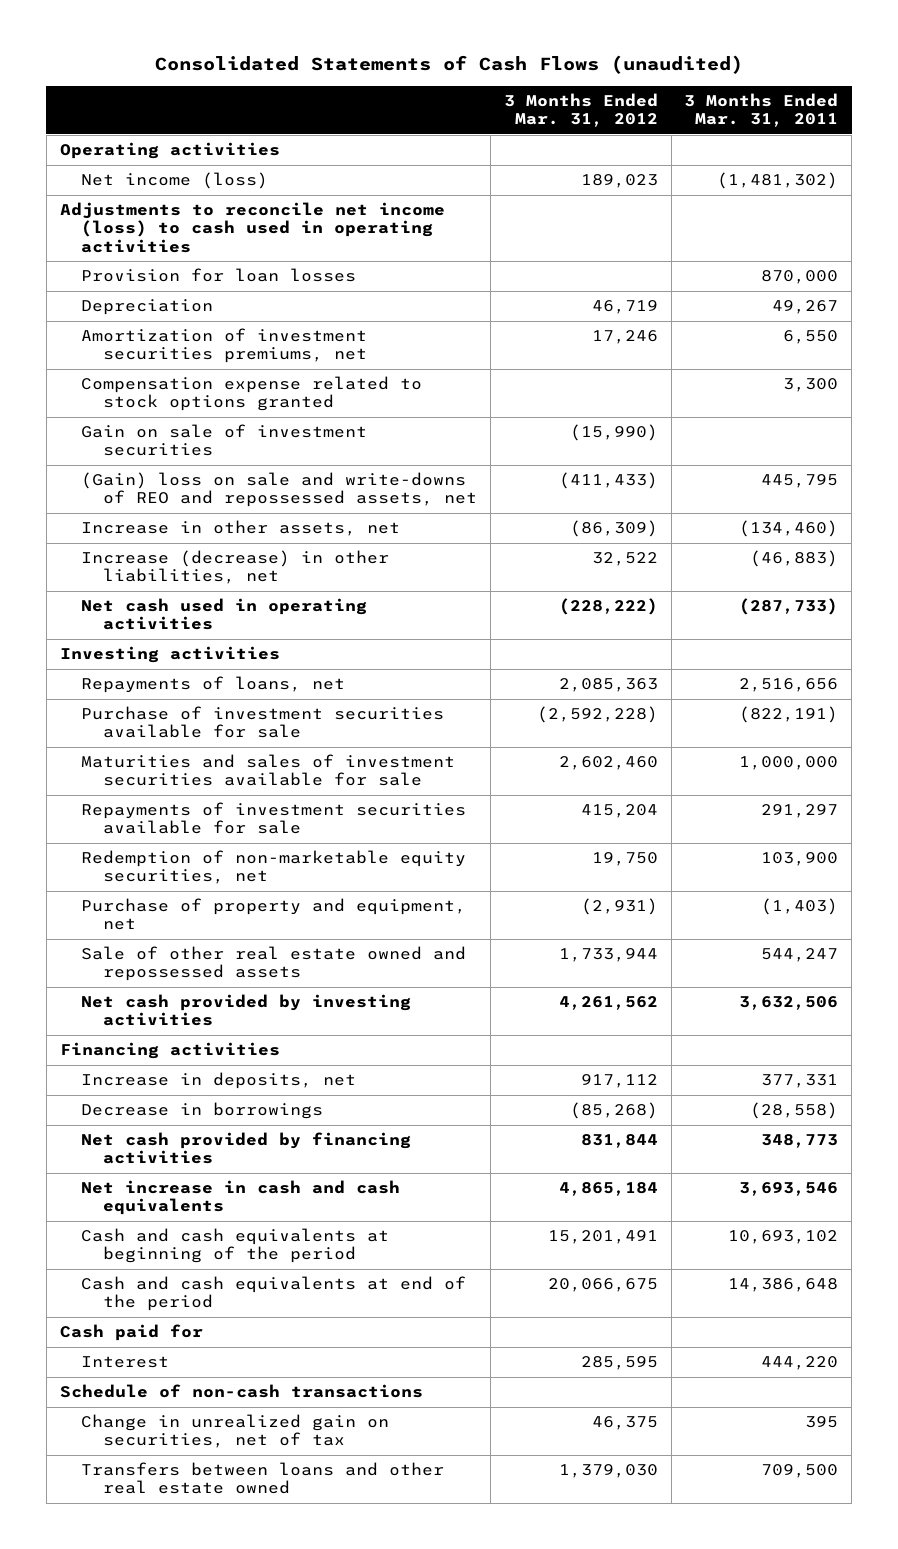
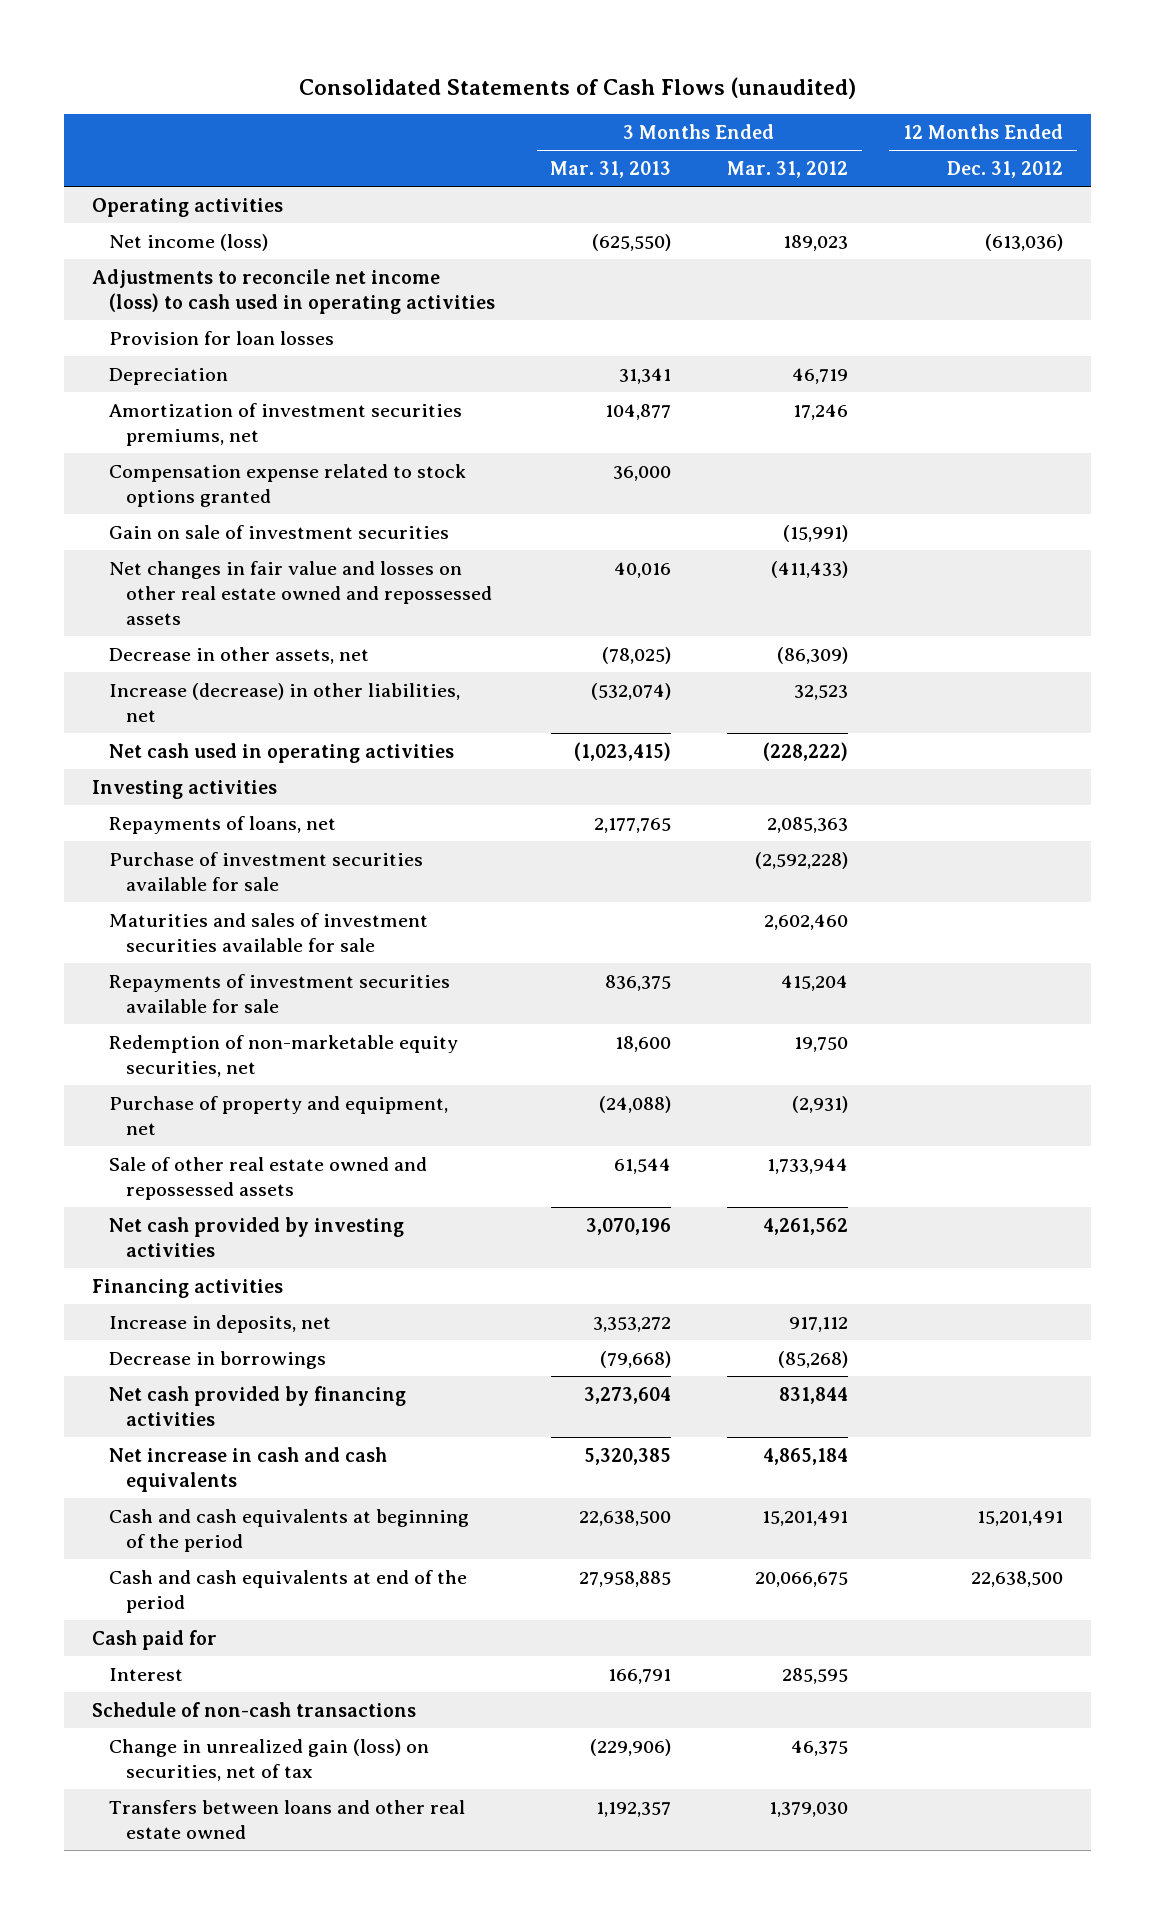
- | 3 Months Ended Mar. 31, 2012 | 3 Months Ended Mar. 31, 2011
+ | 3 Months Ended Mar. 31, 2013 | 3 Months Ended Mar. 31, 2012 | 12 Months Ended Dec. 31, 2012
- Gain on sale of investment securities | (15,990) |
- (Gain) loss on sale and write-downs of REO and repossessed assets, net | (411,433) | 445,795
- Increase in other assets, net | (86,309) | (134,460)
- Increase (decrease) in other liabilities, net | 32,522 | (46,883)
+ Gain on sale of investment securities | | (15,991) |
+ Net changes in fair value and losses on other real estate owned and repossessed assets | 40,016 | (411,433) |
+ Decrease in other assets, net | (78,025) | (86,309) |
+ Increase (decrease) in other liabilities, net | (532,074) | 32,523 |
- Change in unrealized gain on securities, net of tax | 46,375 | 395
+ Change in unrealized gain (loss) on securities, net of tax | (229,906) | 46,375 |

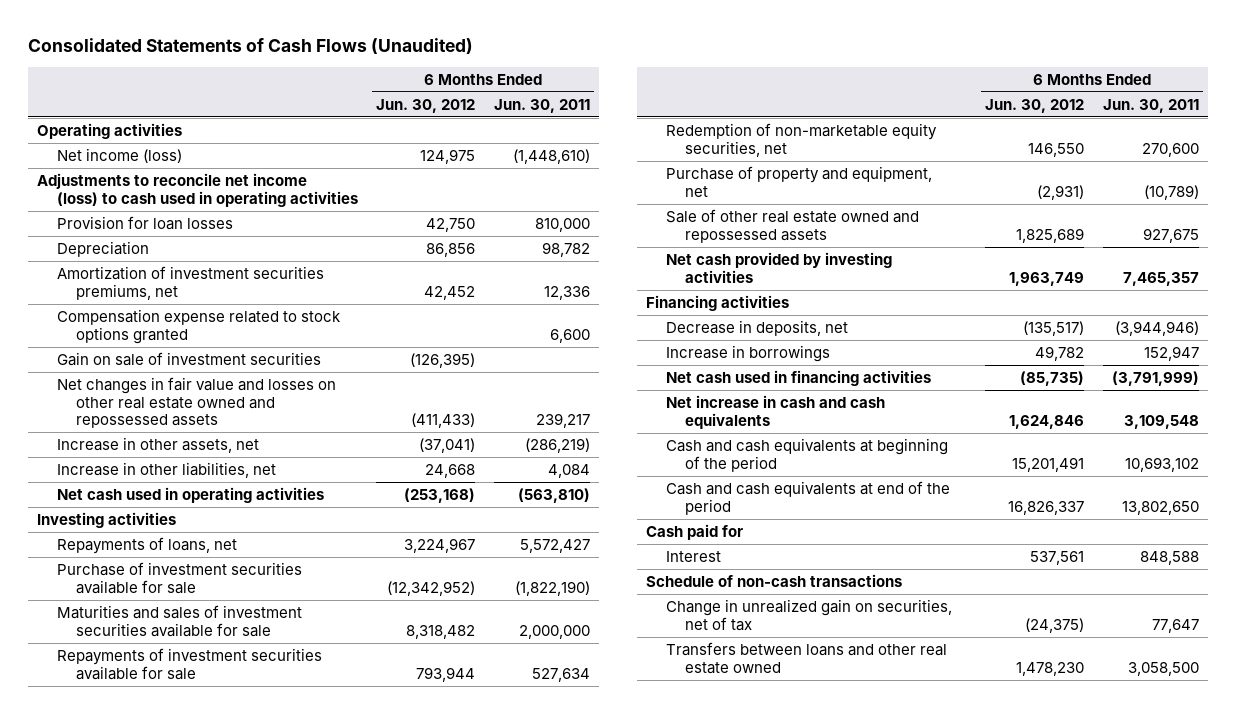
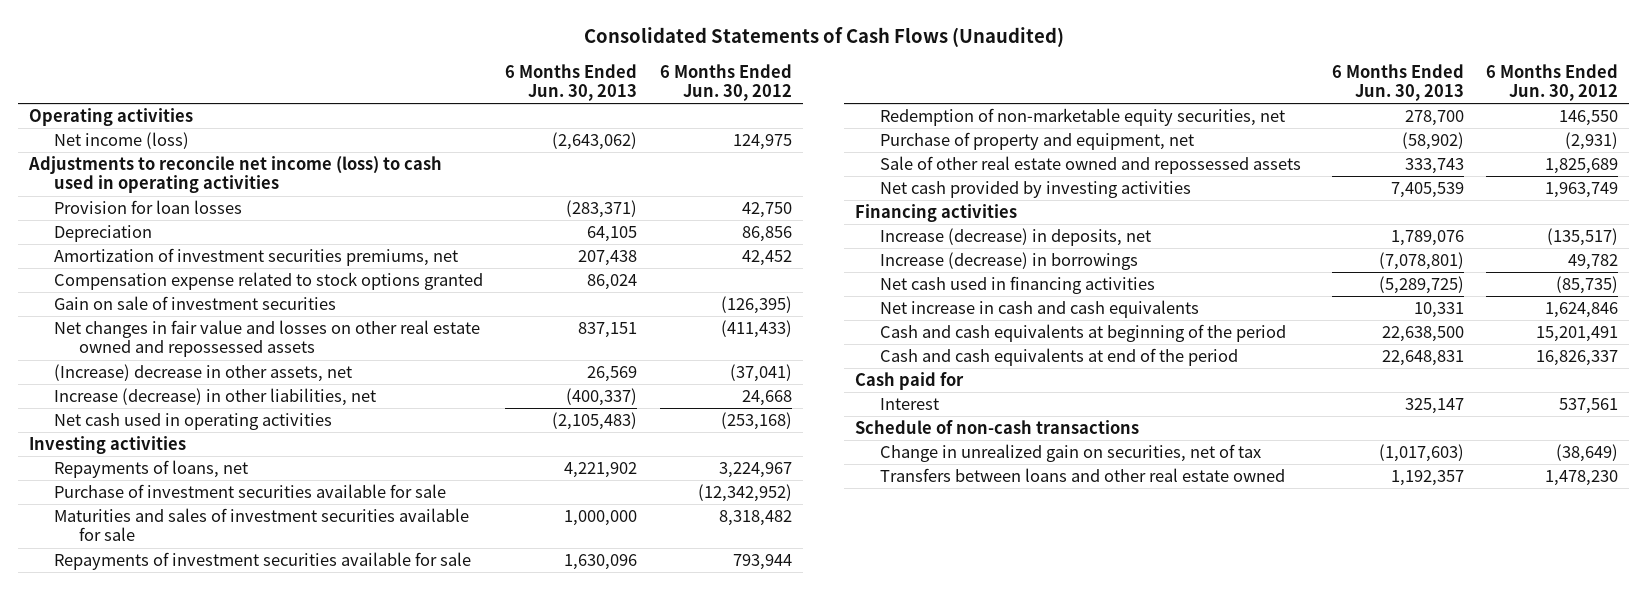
- | 6 Months Ended Jun. 30, 2012 | 6 Months Ended Jun. 30, 2011
+ | 6 Months Ended Jun. 30, 2013 | 6 Months Ended Jun. 30, 2012
- Increase in other assets, net | (37,041) | (286,219)
- Increase in other liabilities, net | 24,668 | 4,084
+ (Increase) decrease in other assets, net | 26,569 | (37,041)
+ Increase (decrease) in other liabilities, net | (400,337) | 24,668
- Decrease in deposits, net | (135,517) | (3,944,946)
- Increase in borrowings | 49,782 | 152,947
+ Increase (decrease) in deposits, net | 1,789,076 | (135,517)
+ Increase (decrease) in borrowings | (7,078,801) | 49,782
- Change in unrealized gain on securities, net of tax | (24,375) | 77,647
+ Change in unrealized gain on securities, net of tax | (1,017,603) | (38,649)

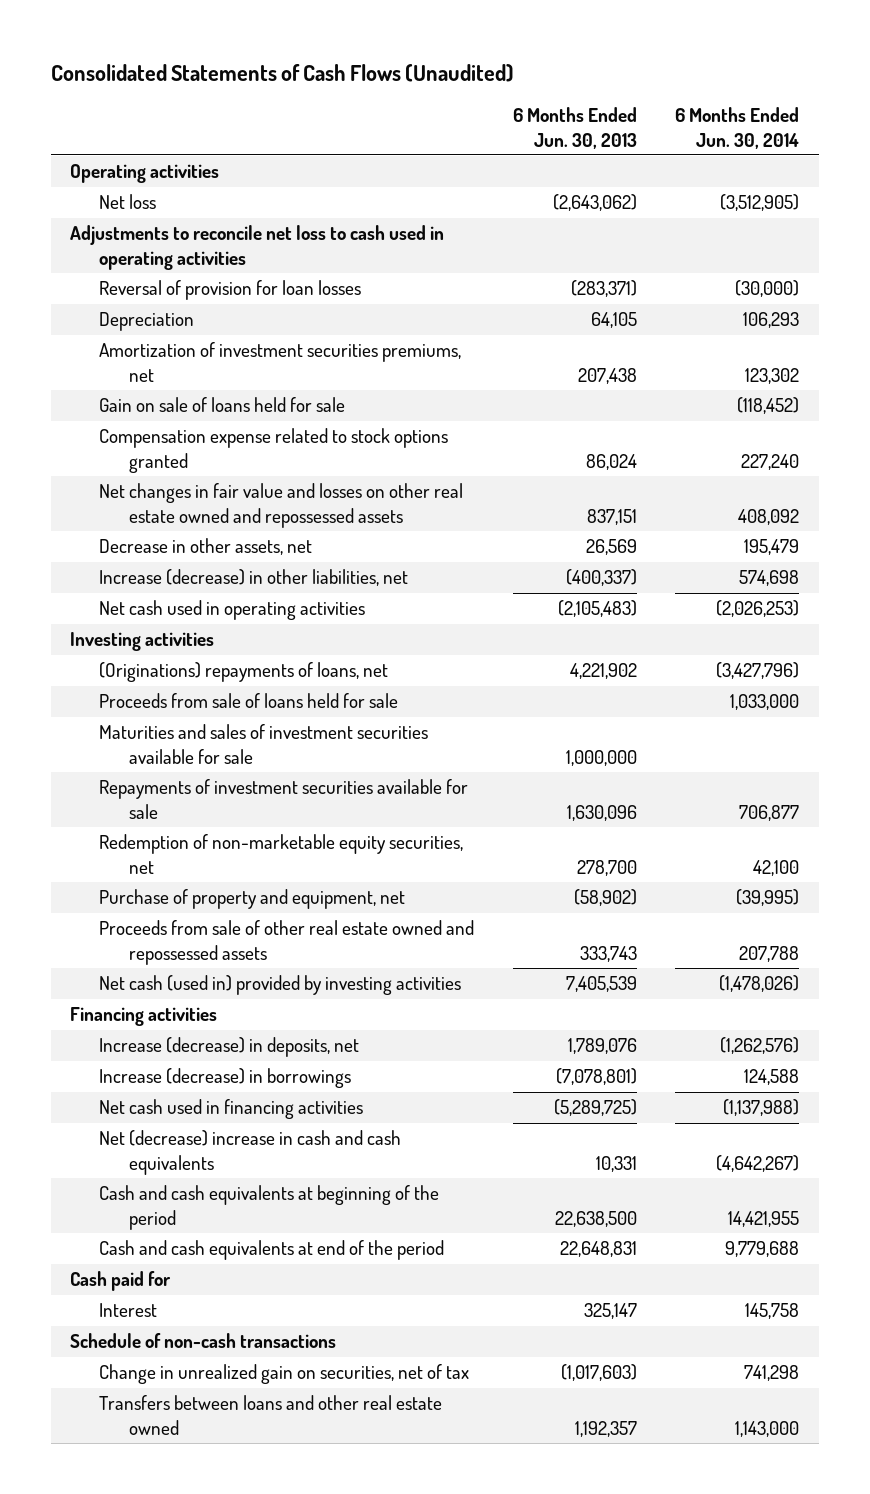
- | 6 Months Ended Jun. 30, 2013 | 6 Months Ended Jun. 30, 2012
+ | 6 Months Ended Jun. 30, 2013 | 6 Months Ended Jun. 30, 2014
- Net income (loss) | (2,643,062) | 124,975
- Adjustments to reconcile net income (loss) to cash used in operating activities
- Provision for loan losses | (283,371) | 42,750
+ Net loss | (2,643,062) | (3,512,905)
+ Adjustments to reconcile net loss to cash used in operating activities
+ Reversal of provision for loan losses | (283,371) | (30,000)
+ Gain on sale of loans held for sale | | (118,452)
- Gain on sale of investment securities | | (126,395)
- (Increase) decrease in other assets, net | 26,569 | (37,041)
+ Decrease in other assets, net | 26,569 | 195,479
- Repayments of loans, net | 4,221,902 | 3,224,967
- Purchase of investment securities available for sale | | (12,342,952)
+ (Originations) repayments of loans, net | 4,221,902 | (3,427,796)
+ Proceeds from sale of loans held for sale | | 1,033,000
- Sale of other real estate owned and repossessed assets | 333,743 | 1,825,689
- Net cash provided by investing activities | 7,405,539 | 1,963,749
+ Proceeds from sale of other real estate owned and repossessed assets | 333,743 | 207,788
+ Net cash (used in) provided by investing activities | 7,405,539 | (1,478,026)
- Net increase in cash and cash equivalents | 10,331 | 1,624,846
+ Net (decrease) increase in cash and cash equivalents | 10,331 | (4,642,267)

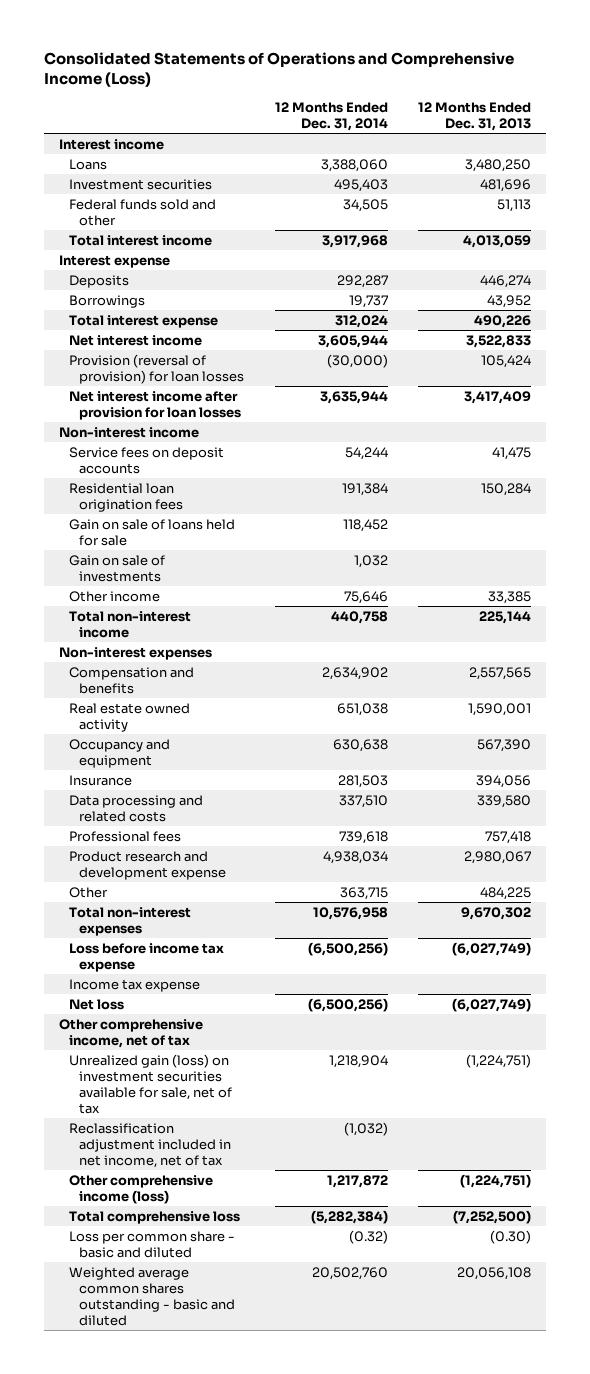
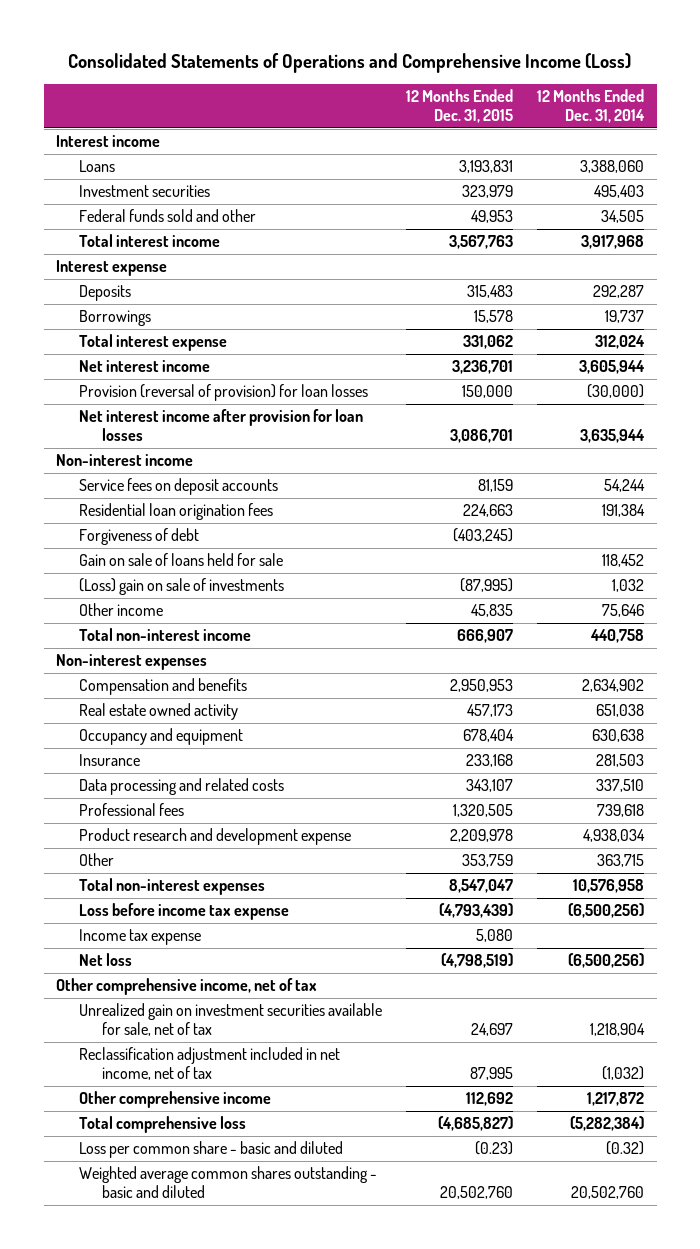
- | 12 Months Ended Dec. 31, 2014 | 12 Months Ended Dec. 31, 2013
+ | 12 Months Ended Dec. 31, 2015 | 12 Months Ended Dec. 31, 2014
+ Forgiveness of debt | (403,245) |
- Gain on sale of investments | 1,032 |
+ (Loss) gain on sale of investments | (87,995) | 1,032
- Unrealized gain (loss) on investment securities available for sale, net of tax | 1,218,904 | (1,224,751)
+ Unrealized gain on investment securities available for sale, net of tax | 24,697 | 1,218,904
- Other comprehensive income (loss) | 1,217,872 | (1,224,751)
+ Other comprehensive income | 112,692 | 1,217,872

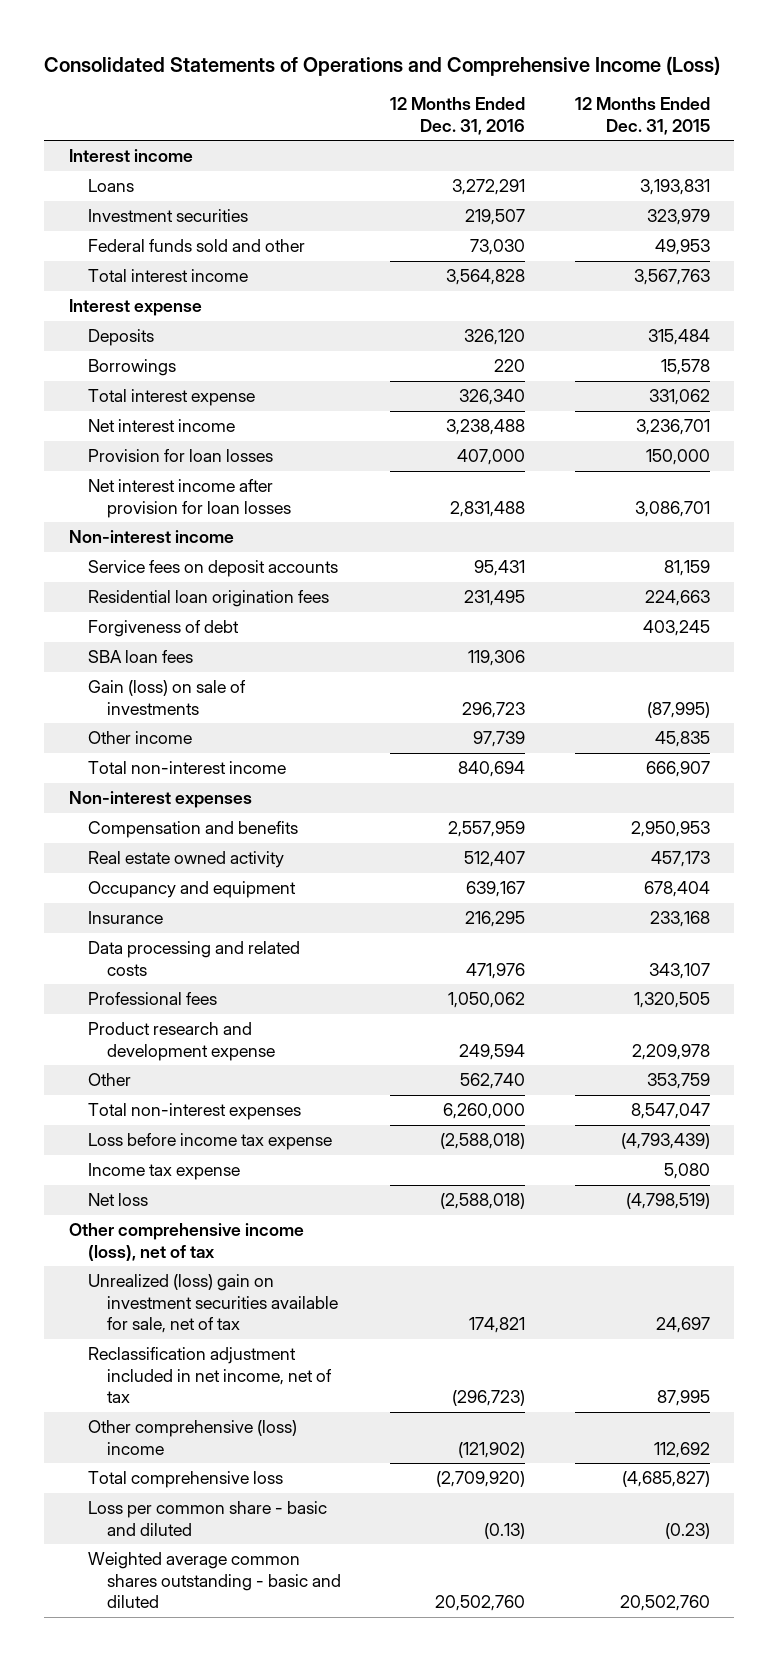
- | 12 Months Ended Dec. 31, 2015 | 12 Months Ended Dec. 31, 2014
+ | 12 Months Ended Dec. 31, 2016 | 12 Months Ended Dec. 31, 2015
- Deposits | 315,483 | 292,287
+ Deposits | 326,120 | 315,484
- Provision (reversal of provision) for loan losses | 150,000 | (30,000)
+ Provision for loan losses | 407,000 | 150,000
- Forgiveness of debt | (403,245) |
- Gain on sale of loans held for sale | | 118,452
- (Loss) gain on sale of investments | (87,995) | 1,032
+ Forgiveness of debt | | 403,245
+ SBA loan fees | 119,306 |
+ Gain (loss) on sale of investments | 296,723 | (87,995)
- Other comprehensive income, net of tax
- Unrealized gain on investment securities available for sale, net of tax | 24,697 | 1,218,904
+ Other comprehensive income (loss), net of tax
+ Unrealized (loss) gain on investment securities available for sale, net of tax | 174,821 | 24,697
- Other comprehensive income | 112,692 | 1,217,872
+ Other comprehensive (loss) income | (121,902) | 112,692

